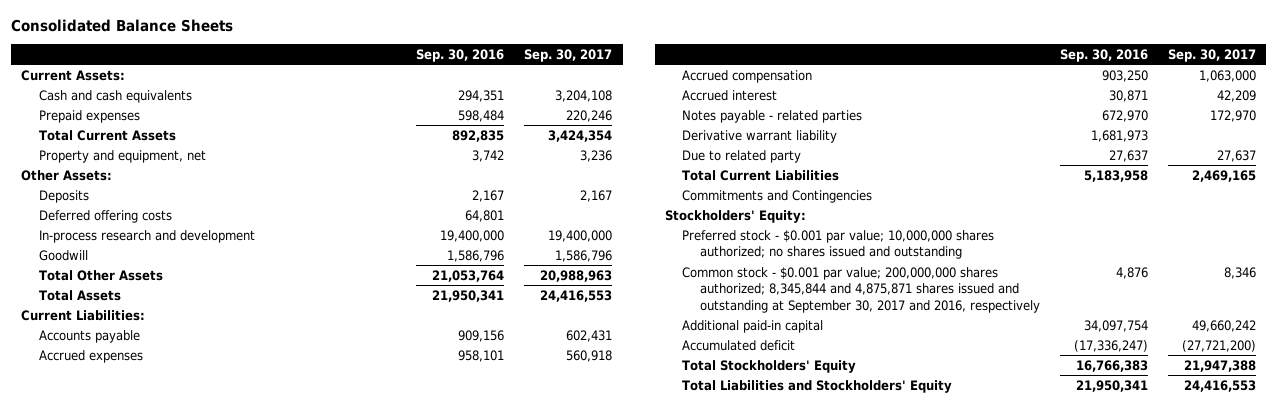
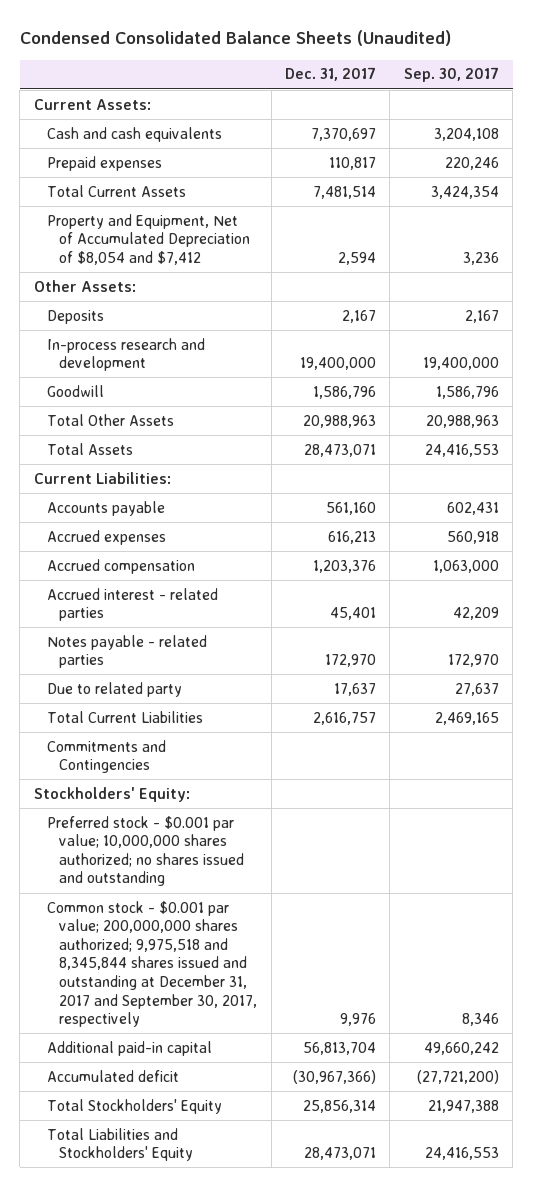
- Consolidated Balance Sheets
+ Condensed Consolidated Balance Sheets (Unaudited)
- | Sep. 30, 2016 | Sep. 30, 2017
+ | Dec. 31, 2017 | Sep. 30, 2017
- Property and equipment, net | 3,742 | 3,236
+ Property and Equipment, Net of Accumulated Depreciation of $8,054 and $7,412 | 2,594 | 3,236
- Deferred offering costs | 64,801 |
- Accrued interest | 30,871 | 42,209
+ Accrued interest - related parties | 45,401 | 42,209
- Derivative warrant liability | 1,681,973 |
- Common stock - $0.001 par value; 200,000,000 shares authorized; 8,345,844 and 4,875,871 shares issued and outstanding at September 30, 2017 and 2016, respectively | 4,876 | 8,346
+ Common stock - $0.001 par value; 200,000,000 shares authorized; 9,975,518 and 8,345,844 shares issued and outstanding at December 31, 2017 and September 30, 2017, respectively | 9,976 | 8,346

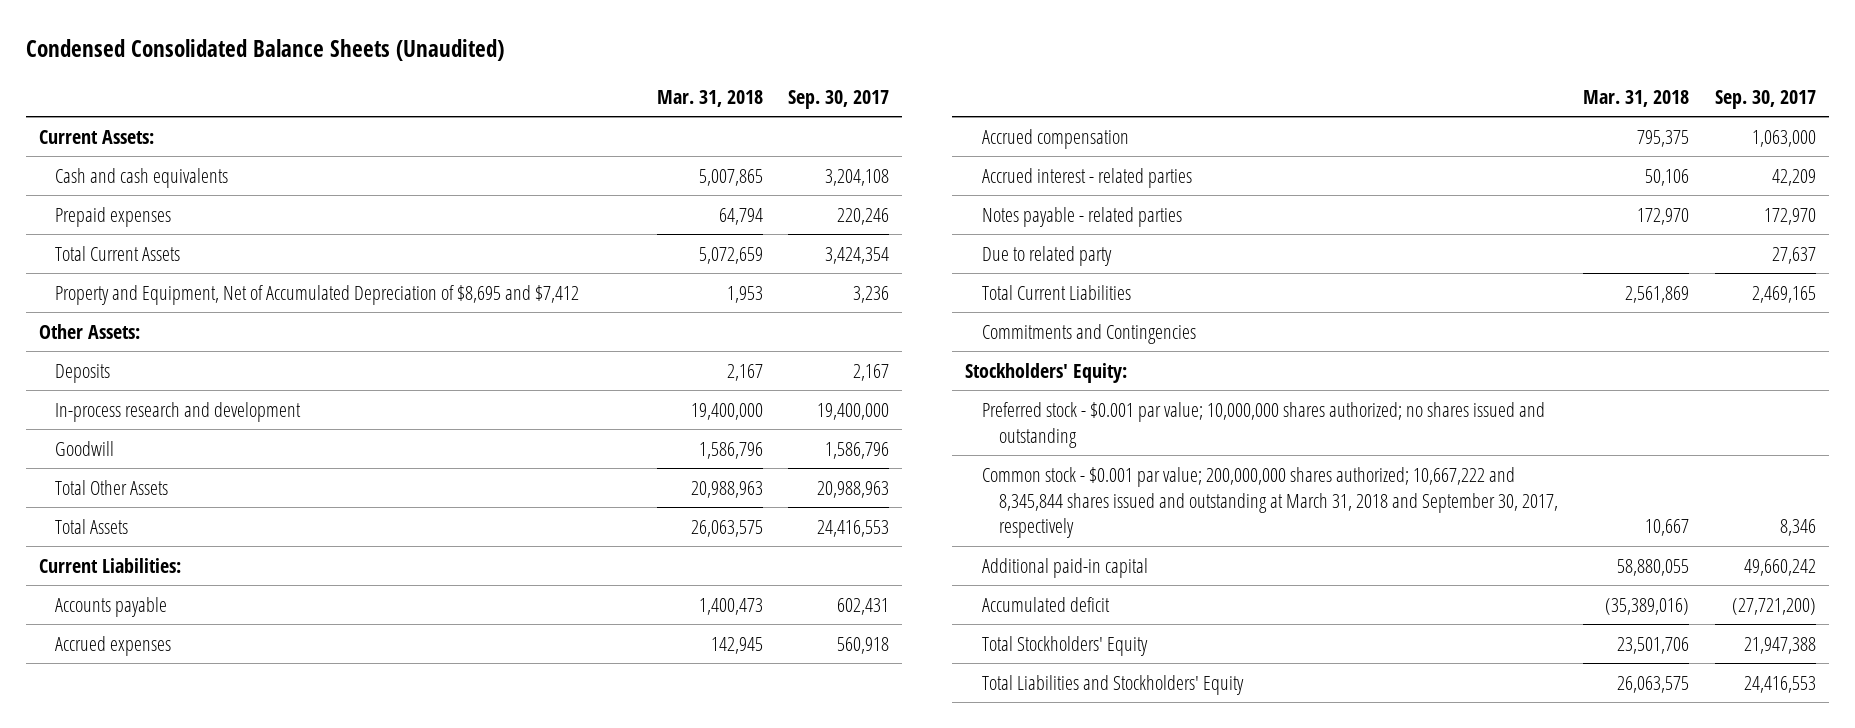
- | Dec. 31, 2017 | Sep. 30, 2017
+ | Mar. 31, 2018 | Sep. 30, 2017
- Property and Equipment, Net of Accumulated Depreciation of $8,054 and $7,412 | 2,594 | 3,236
+ Property and Equipment, Net of Accumulated Depreciation of $8,695 and $7,412 | 1,953 | 3,236
- Common stock - $0.001 par value; 200,000,000 shares authorized; 9,975,518 and 8,345,844 shares issued and outstanding at December 31, 2017 and September 30, 2017, respectively | 9,976 | 8,346
+ Common stock - $0.001 par value; 200,000,000 shares authorized; 10,667,222 and 8,345,844 shares issued and outstanding at March 31, 2018 and September 30, 2017, respectively | 10,667 | 8,346

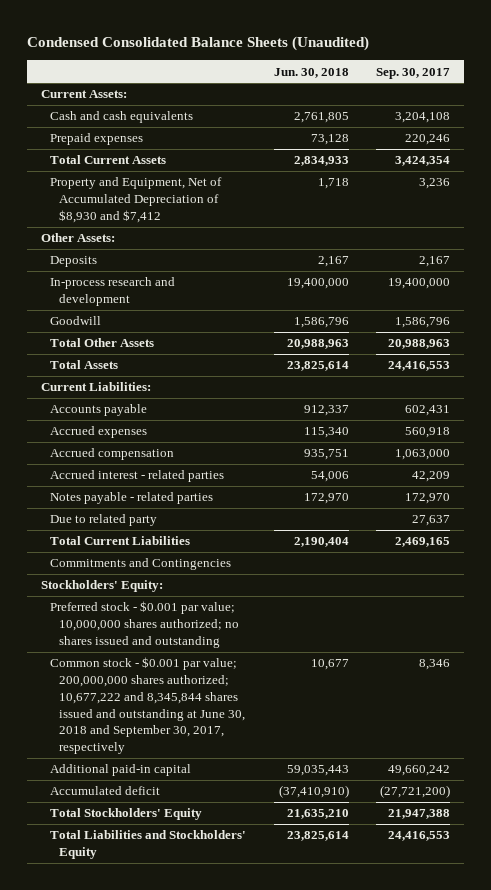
- | Mar. 31, 2018 | Sep. 30, 2017
+ | Jun. 30, 2018 | Sep. 30, 2017
- Property and Equipment, Net of Accumulated Depreciation of $8,695 and $7,412 | 1,953 | 3,236
+ Property and Equipment, Net of Accumulated Depreciation of $8,930 and $7,412 | 1,718 | 3,236
- Common stock - $0.001 par value; 200,000,000 shares authorized; 10,667,222 and 8,345,844 shares issued and outstanding at March 31, 2018 and September 30, 2017, respectively | 10,667 | 8,346
+ Common stock - $0.001 par value; 200,000,000 shares authorized; 10,677,222 and 8,345,844 shares issued and outstanding at June 30, 2018 and September 30, 2017, respectively | 10,677 | 8,346

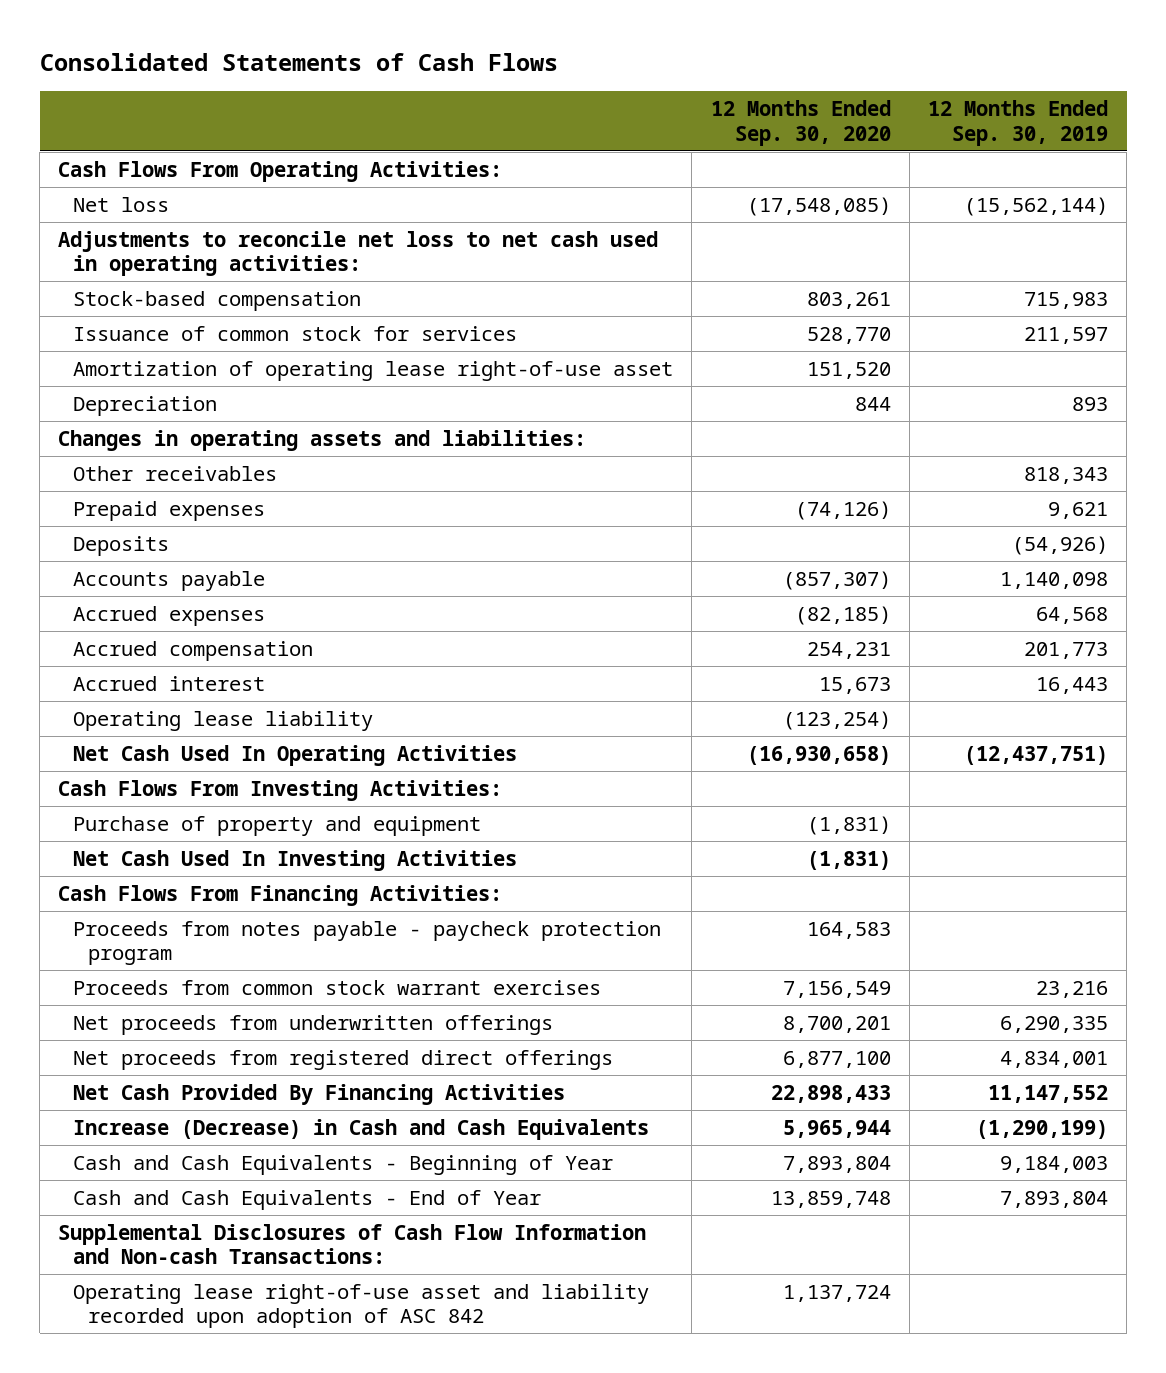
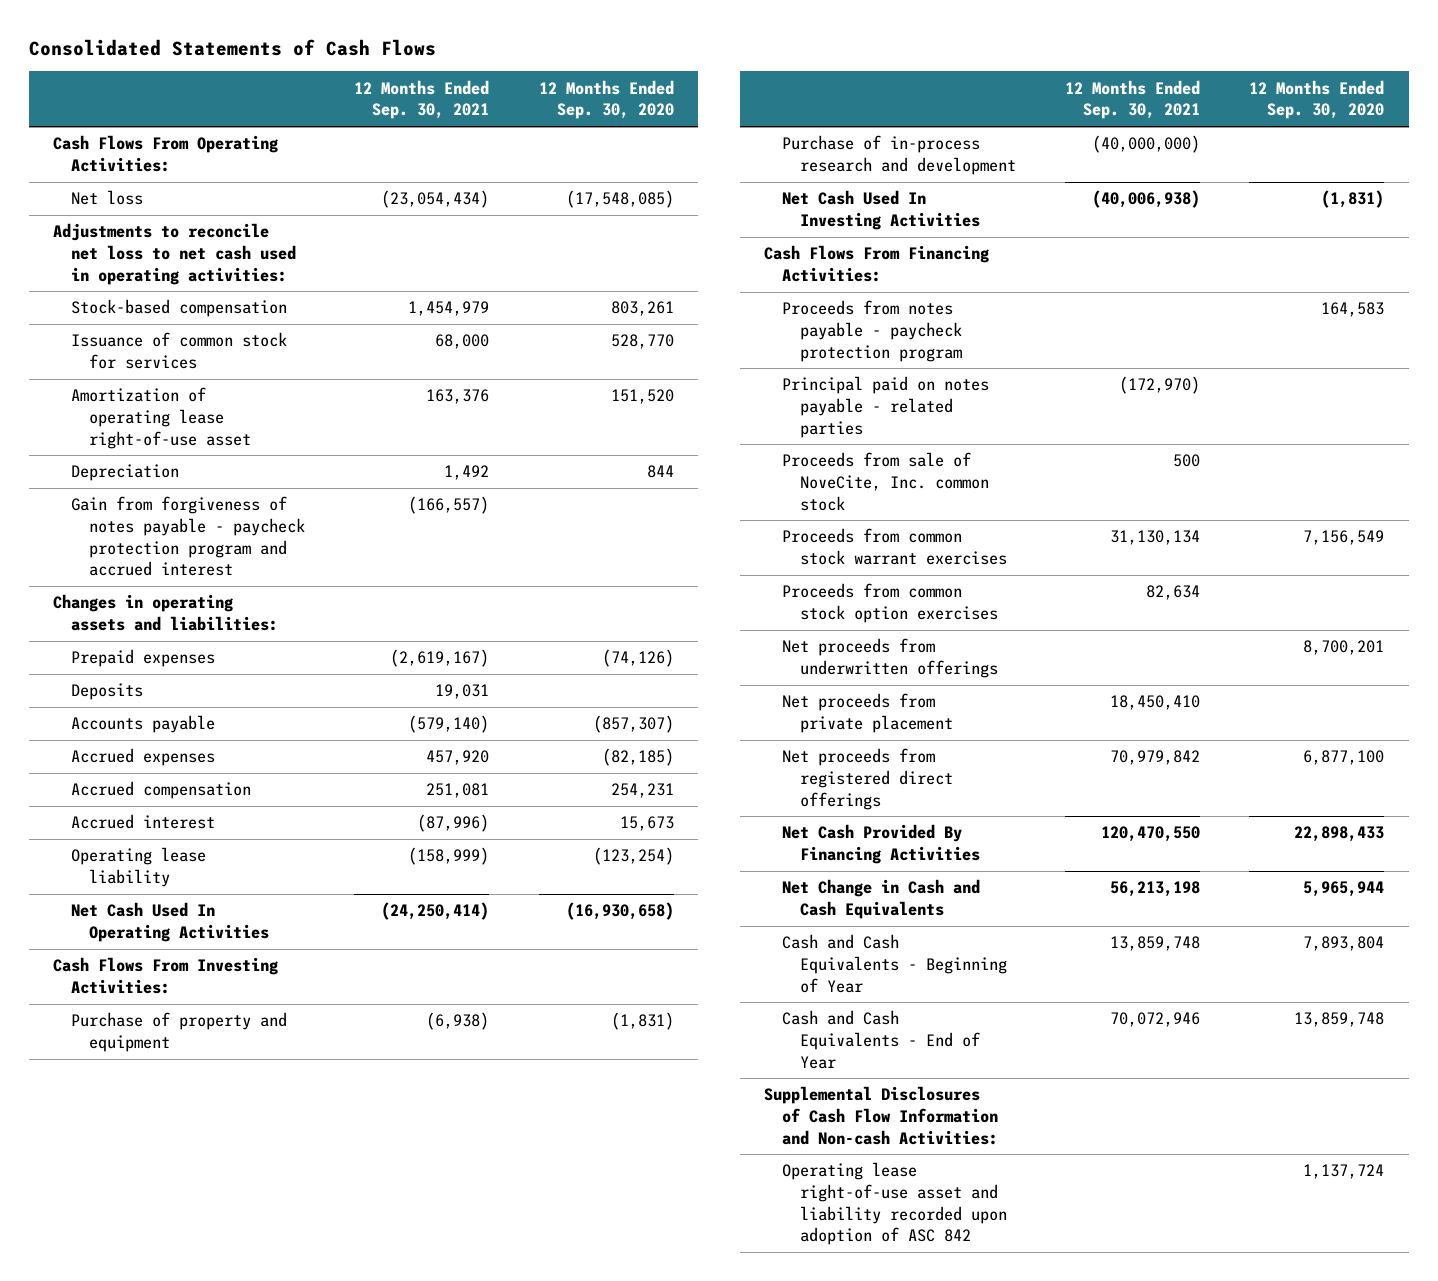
- | 12 Months Ended Sep. 30, 2020 | 12 Months Ended Sep. 30, 2019
+ | 12 Months Ended Sep. 30, 2021 | 12 Months Ended Sep. 30, 2020
+ Gain from forgiveness of notes payable - paycheck protection program and accrued interest | (166,557) |
- Other receivables | | 818,343
+ Purchase of in-process research and development | (40,000,000) |
+ Principal paid on notes payable - related parties | (172,970) |
+ Proceeds from sale of NoveCite, Inc. common stock | 500 |
+ Proceeds from common stock option exercises | 82,634 |
+ Net proceeds from private placement | 18,450,410 |
- Increase (Decrease) in Cash and Cash Equivalents | 5,965,944 | (1,290,199)
+ Net Change in Cash and Cash Equivalents | 56,213,198 | 5,965,944
- Supplemental Disclosures of Cash Flow Information and Non-cash Transactions:
+ Supplemental Disclosures of Cash Flow Information and Non-cash Activities:

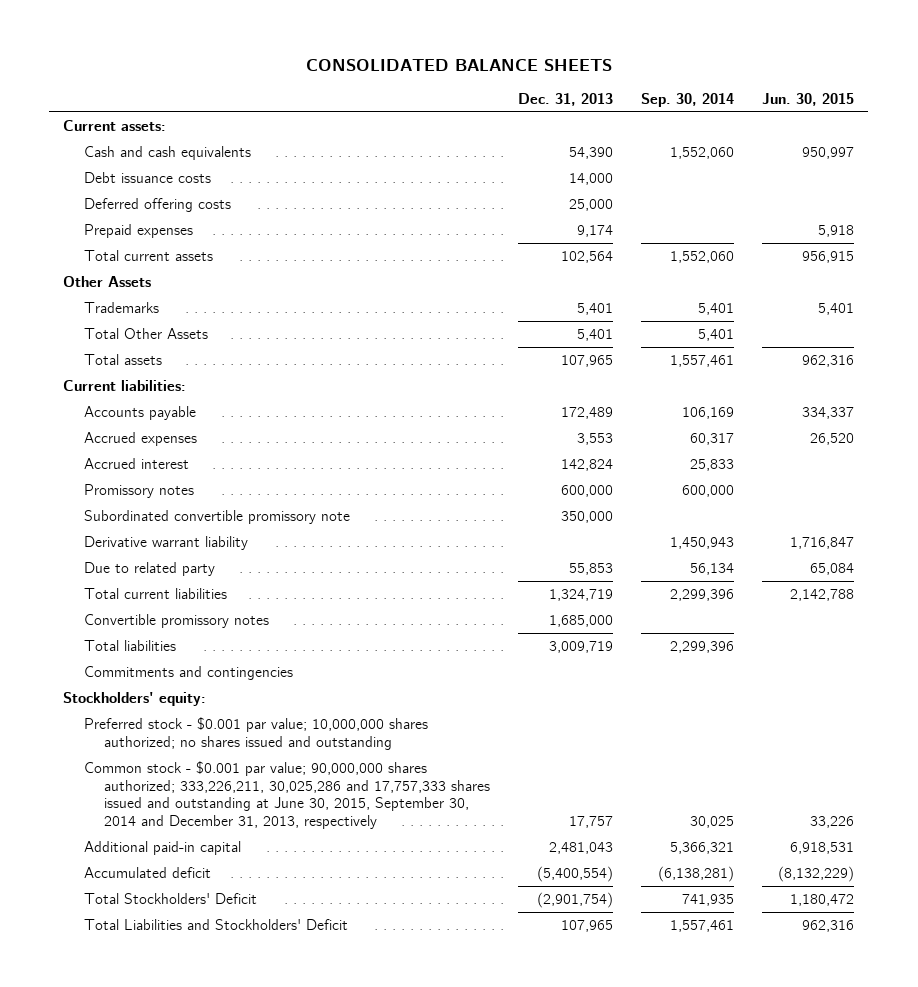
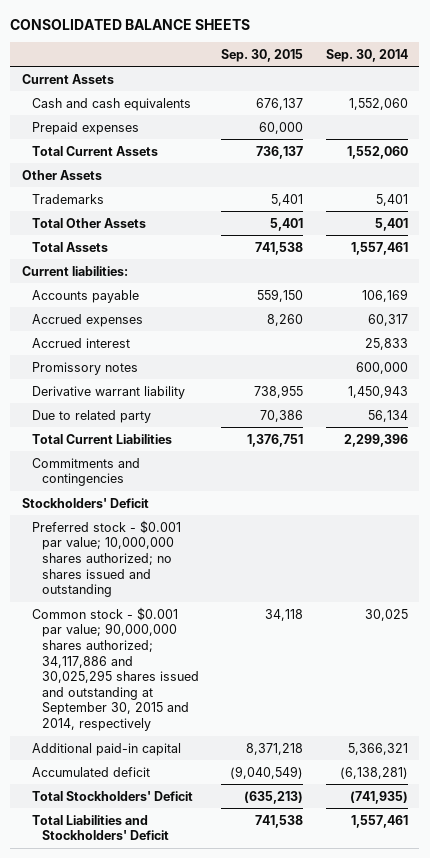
- | Dec. 31, 2013 | Sep. 30, 2014 | Jun. 30, 2015
+ | Sep. 30, 2015 | Sep. 30, 2014
- Current assets:
+ Current Assets
- Debt issuance costs | 14,000 | |
- Deferred offering costs | 25,000 | |
- Total current assets | 102,564 | 1,552,060 | 956,915
+ Total Current Assets | 736,137 | 1,552,060
- Total assets | 107,965 | 1,557,461 | 962,316
+ Total Assets | 741,538 | 1,557,461
- Subordinated convertible promissory note | 350,000 | |
- Total current liabilities | 1,324,719 | 2,299,396 | 2,142,788
- Convertible promissory notes | 1,685,000 | |
- Total liabilities | 3,009,719 | 2,299,396 |
+ Total Current Liabilities | 1,376,751 | 2,299,396
- Stockholders' equity:
+ Stockholders' Deficit
- Common stock - $0.001 par value; 90,000,000 shares authorized; 333,226,211, 30,025,286 and 17,757,333 shares issued and outstanding at June 30, 2015, September 30, 2014 and December 31, 2013, respectively | 17,757 | 30,025 | 33,226
+ Common stock - $0.001 par value; 90,000,000 shares authorized; 34,117,886 and 30,025,295 shares issued and outstanding at September 30, 2015 and 2014, respectively | 34,118 | 30,025
- Total Stockholders' Deficit | (2,901,754) | 741,935 | 1,180,472
+ Total Stockholders' Deficit | (635,213) | (741,935)

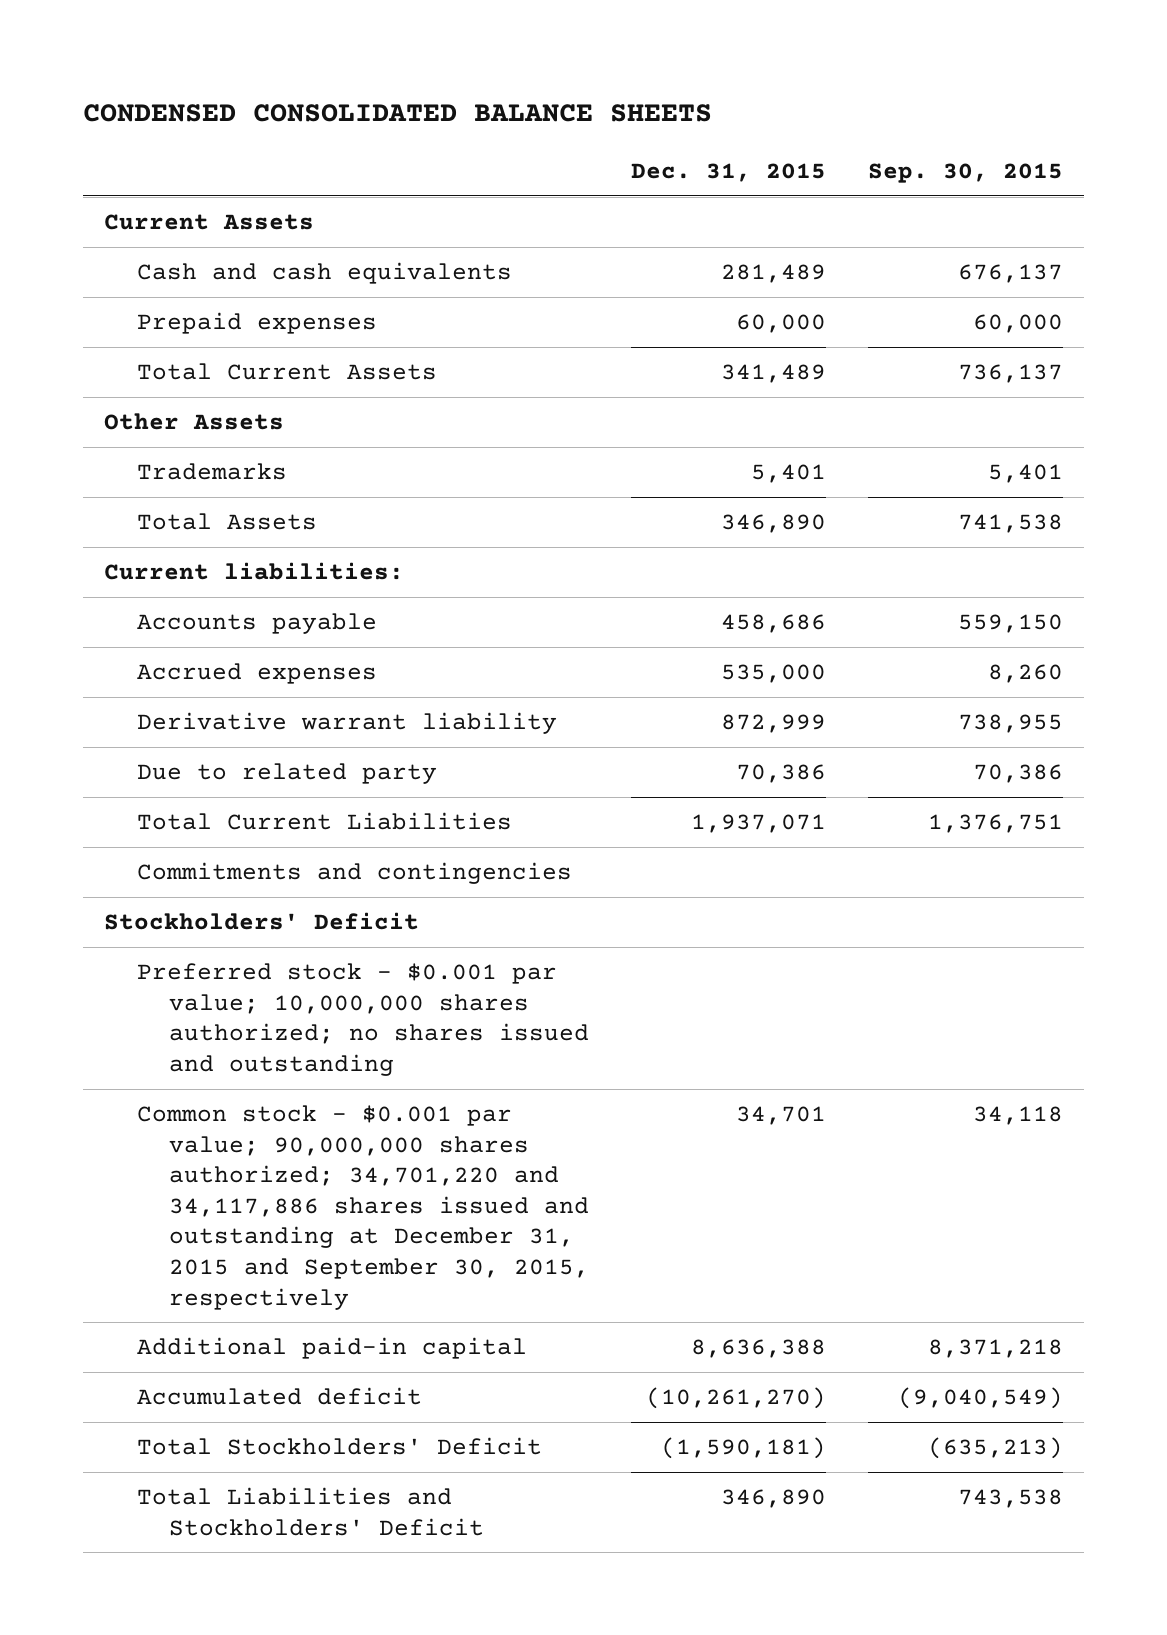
- CONSOLIDATED BALANCE SHEETS
+ CONDENSED CONSOLIDATED BALANCE SHEETS
- | Sep. 30, 2015 | Sep. 30, 2014
+ | Dec. 31, 2015 | Sep. 30, 2015
- Total Other Assets | 5,401 | 5,401
- Accrued interest | | 25,833
- Promissory notes | | 600,000
- Common stock - $0.001 par value; 90,000,000 shares authorized; 34,117,886 and 30,025,295 shares issued and outstanding at September 30, 2015 and 2014, respectively | 34,118 | 30,025
+ Common stock - $0.001 par value; 90,000,000 shares authorized; 34,701,220 and 34,117,886 shares issued and outstanding at December 31, 2015 and September 30, 2015, respectively | 34,701 | 34,118
- Total Liabilities and Stockholders' Deficit | 741,538 | 1,557,461
+ Total Liabilities and Stockholders' Deficit | 346,890 | 743,538

